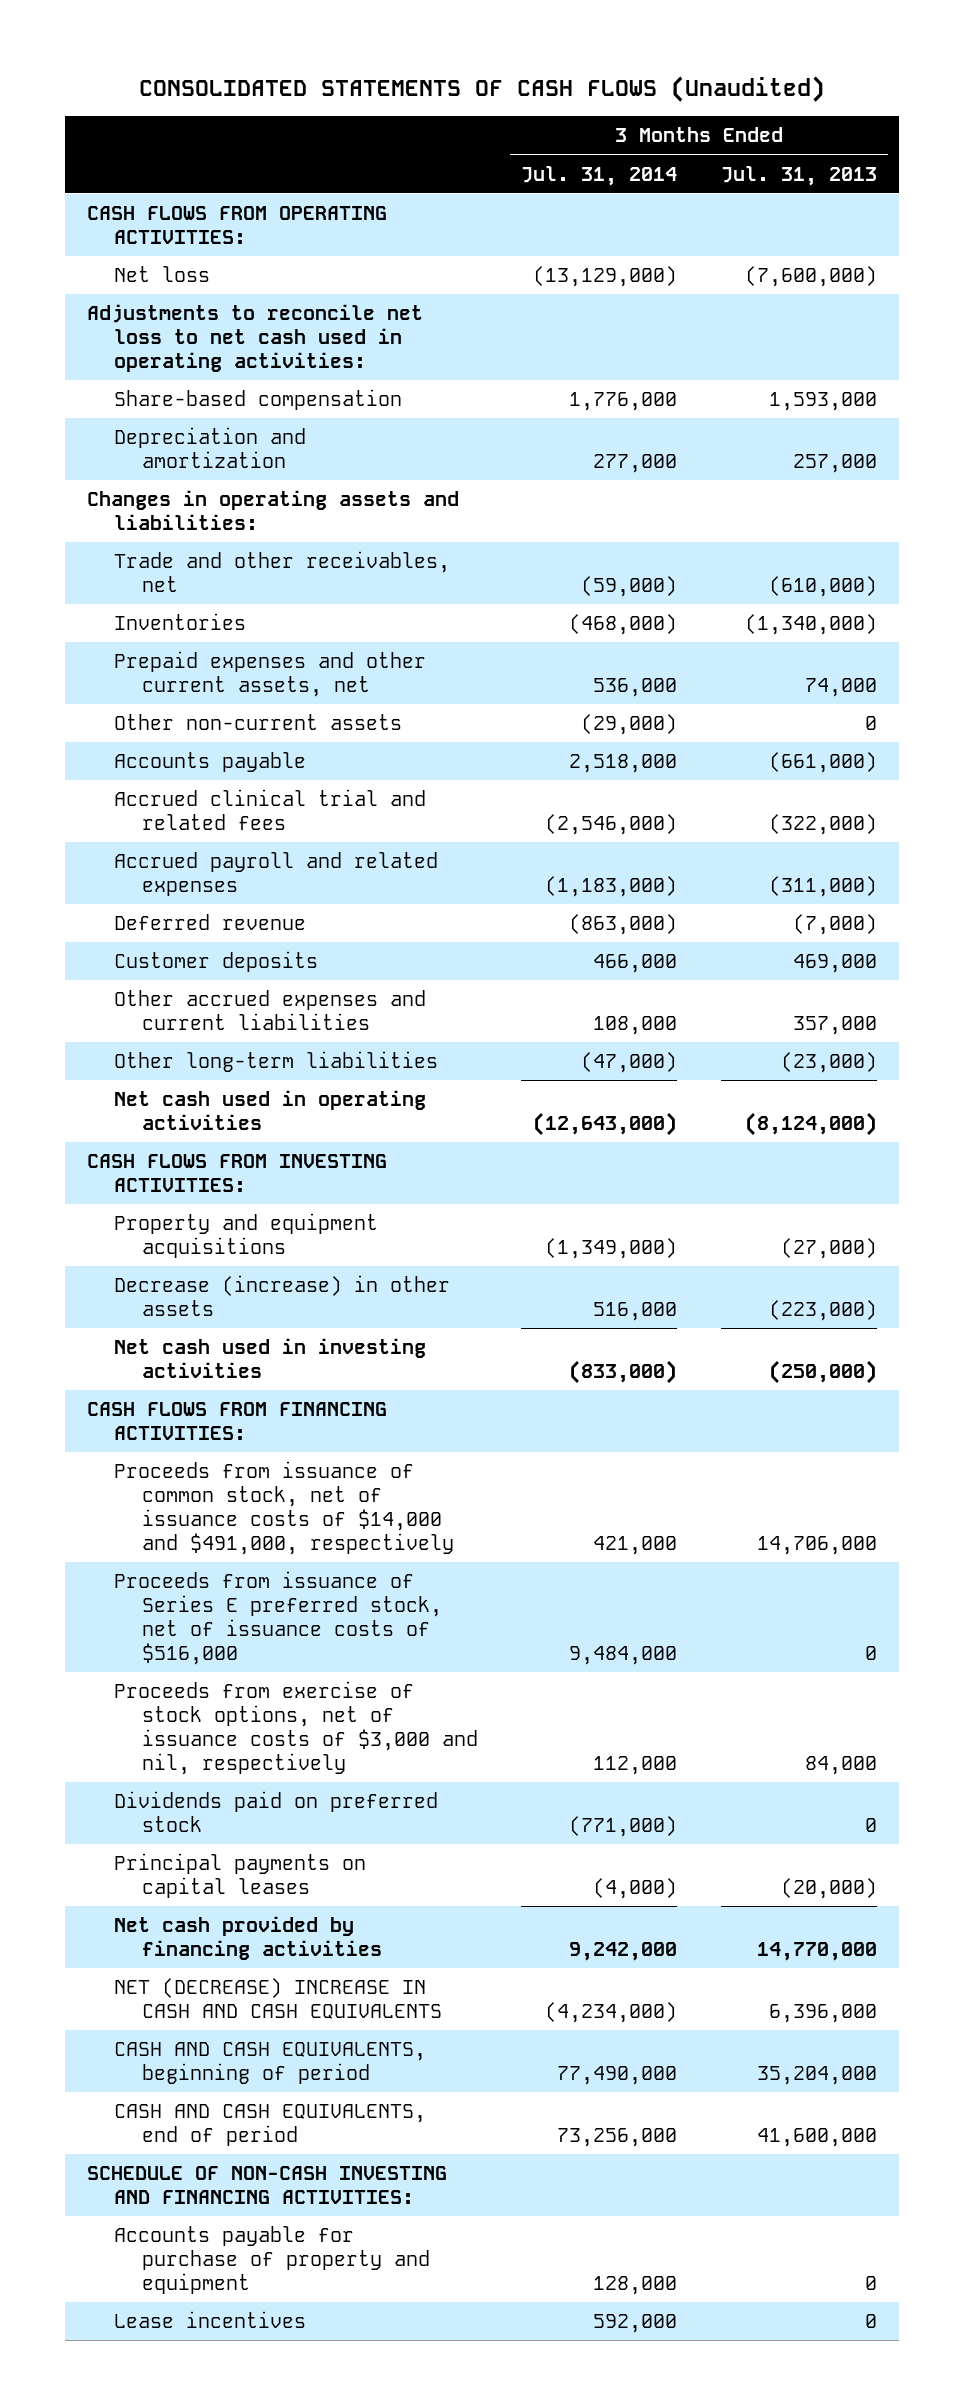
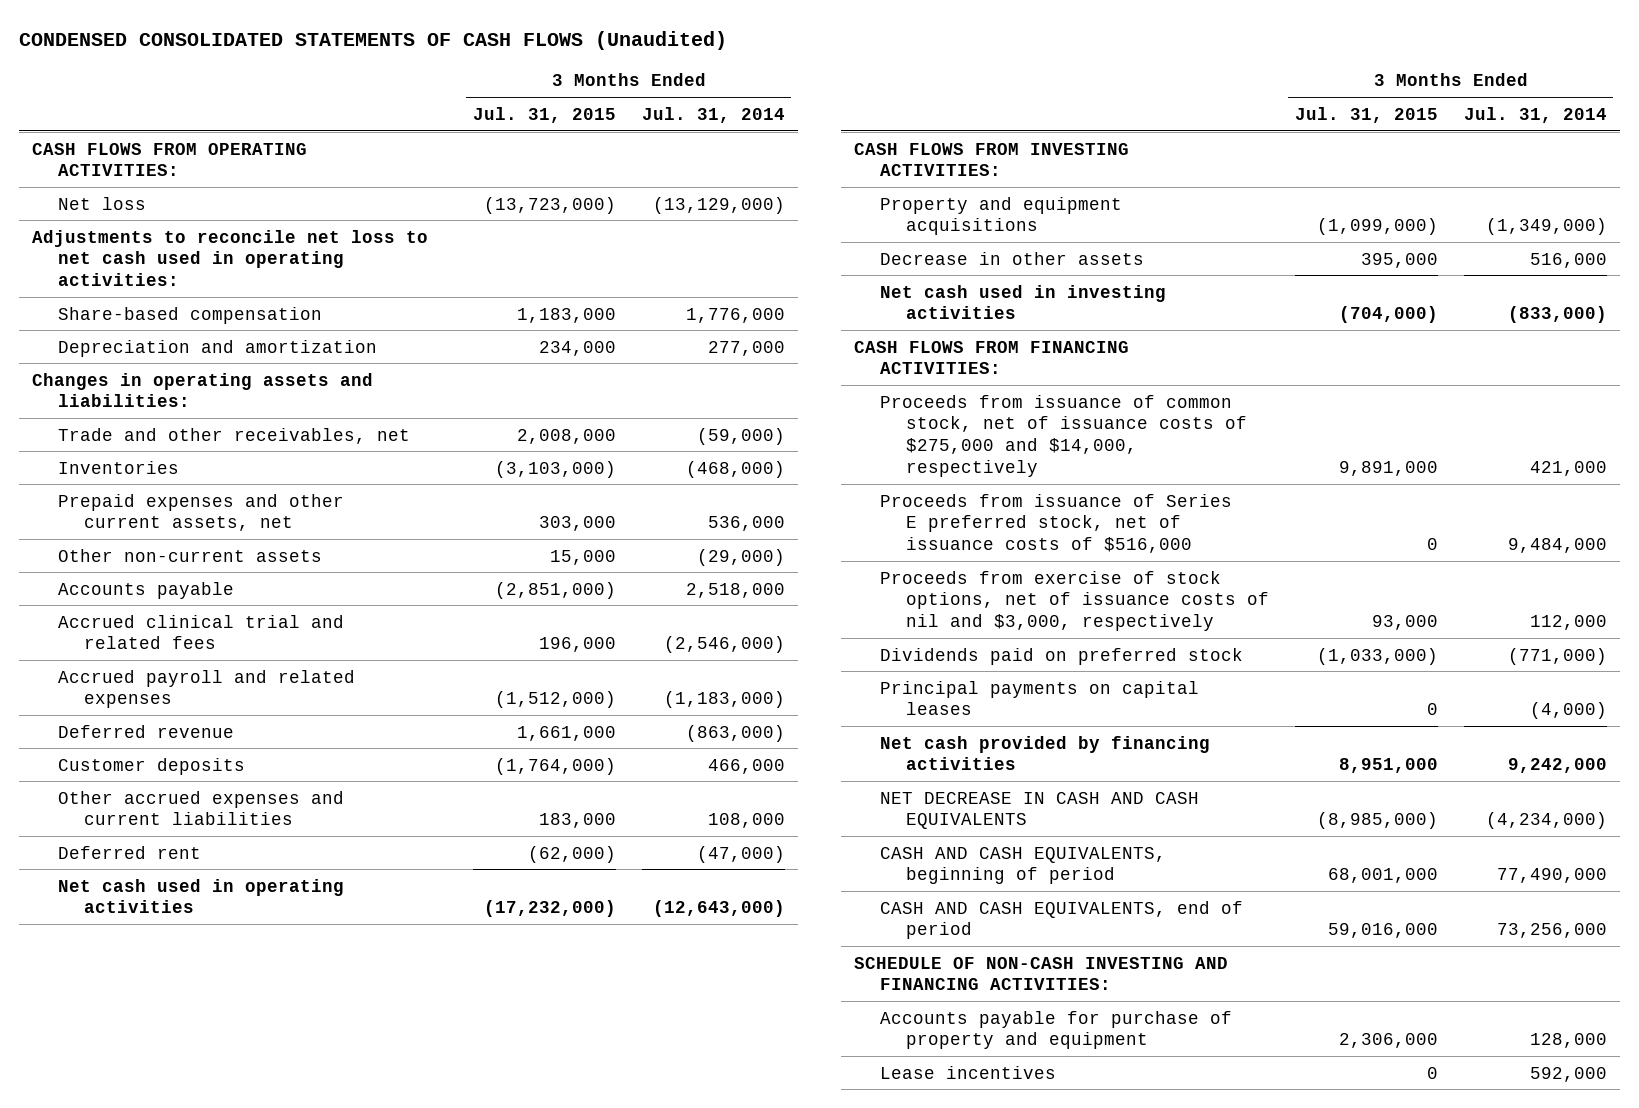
- CONSOLIDATED STATEMENTS OF CASH FLOWS (Unaudited)
+ CONDENSED CONSOLIDATED STATEMENTS OF CASH FLOWS (Unaudited)
- | 3 Months Ended Jul. 31, 2014 | 3 Months Ended Jul. 31, 2013
+ | 3 Months Ended Jul. 31, 2015 | 3 Months Ended Jul. 31, 2014
- Other long-term liabilities | (47,000) | (23,000)
+ Deferred rent | (62,000) | (47,000)
- Decrease (increase) in other assets | 516,000 | (223,000)
+ Decrease in other assets | 395,000 | 516,000
- Proceeds from issuance of common stock, net of issuance costs of $14,000 and $491,000, respectively | 421,000 | 14,706,000
+ Proceeds from issuance of common stock, net of issuance costs of $275,000 and $14,000, respectively | 9,891,000 | 421,000
- Proceeds from exercise of stock options, net of issuance costs of $3,000 and nil, respectively | 112,000 | 84,000
+ Proceeds from exercise of stock options, net of issuance costs of nil and $3,000, respectively | 93,000 | 112,000
- NET (DECREASE) INCREASE IN CASH AND CASH EQUIVALENTS | (4,234,000) | 6,396,000
+ NET DECREASE IN CASH AND CASH EQUIVALENTS | (8,985,000) | (4,234,000)

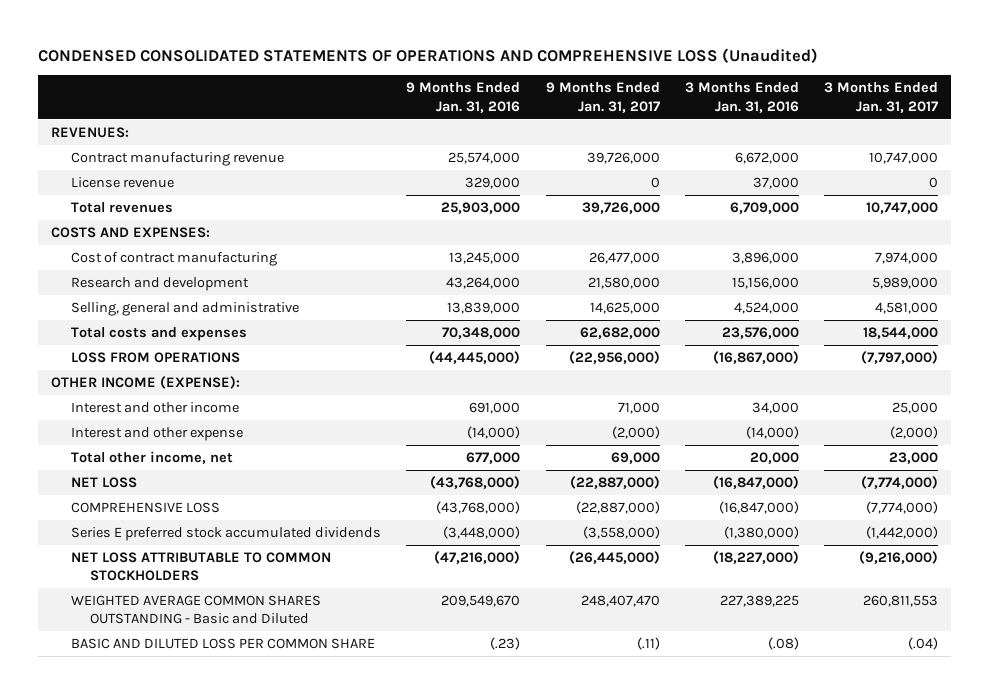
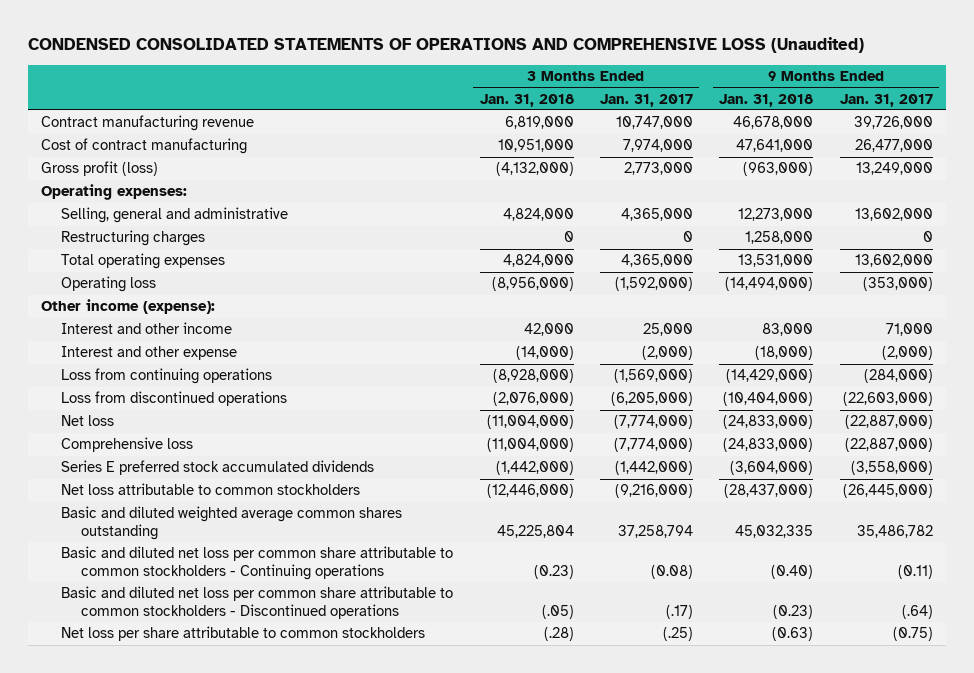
- | 9 Months Ended Jan. 31, 2016 | 9 Months Ended Jan. 31, 2017 | 3 Months Ended Jan. 31, 2016 | 3 Months Ended Jan. 31, 2017
+ | 3 Months Ended Jan. 31, 2018 | 3 Months Ended Jan. 31, 2017 | 9 Months Ended Jan. 31, 2018 | 9 Months Ended Jan. 31, 2017
- REVENUES:
- License revenue | 329,000 | 0 | 37,000 | 0
- Total revenues | 25,903,000 | 39,726,000 | 6,709,000 | 10,747,000
- COSTS AND EXPENSES:
- Research and development | 43,264,000 | 21,580,000 | 15,156,000 | 5,989,000
- Selling, general and administrative | 13,839,000 | 14,625,000 | 4,524,000 | 4,581,000
- Total costs and expenses | 70,348,000 | 62,682,000 | 23,576,000 | 18,544,000
- LOSS FROM OPERATIONS | (44,445,000) | (22,956,000) | (16,867,000) | (7,797,000)
- OTHER INCOME (EXPENSE):
+ Gross profit (loss) | (4,132,000) | 2,773,000 | (963,000) | 13,249,000
+ Operating expenses:
+ Selling, general and administrative | 4,824,000 | 4,365,000 | 12,273,000 | 13,602,000
+ Restructuring charges | 0 | 0 | 1,258,000 | 0
+ Total operating expenses | 4,824,000 | 4,365,000 | 13,531,000 | 13,602,000
+ Operating loss | (8,956,000) | (1,592,000) | (14,494,000) | (353,000)
+ Other income (expense):
- Total other income, net | 677,000 | 69,000 | 20,000 | 23,000
- NET LOSS | (43,768,000) | (22,887,000) | (16,847,000) | (7,774,000)
- COMPREHENSIVE LOSS | (43,768,000) | (22,887,000) | (16,847,000) | (7,774,000)
+ Loss from continuing operations | (8,928,000) | (1,569,000) | (14,429,000) | (284,000)
+ Loss from discontinued operations | (2,076,000) | (6,205,000) | (10,404,000) | (22,603,000)
+ Net loss | (11,004,000) | (7,774,000) | (24,833,000) | (22,887,000)
+ Comprehensive loss | (11,004,000) | (7,774,000) | (24,833,000) | (22,887,000)
- NET LOSS ATTRIBUTABLE TO COMMON STOCKHOLDERS | (47,216,000) | (26,445,000) | (18,227,000) | (9,216,000)
- WEIGHTED AVERAGE COMMON SHARES OUTSTANDING - Basic and Diluted | 209,549,670 | 248,407,470 | 227,389,225 | 260,811,553
- BASIC AND DILUTED LOSS PER COMMON SHARE | (.23) | (.11) | (.08) | (.04)
+ Net loss attributable to common stockholders | (12,446,000) | (9,216,000) | (28,437,000) | (26,445,000)
+ Basic and diluted weighted average common shares outstanding | 45,225,804 | 37,258,794 | 45,032,335 | 35,486,782
+ Basic and diluted net loss per common share attributable to common stockholders - Continuing operations | (0.23) | (0.08) | (0.40) | (0.11)
+ Basic and diluted net loss per common share attributable to common stockholders - Discontinued operations | (.05) | (.17) | (0.23) | (.64)
+ Net loss per share attributable to common stockholders | (.28) | (.25) | (0.63) | (0.75)

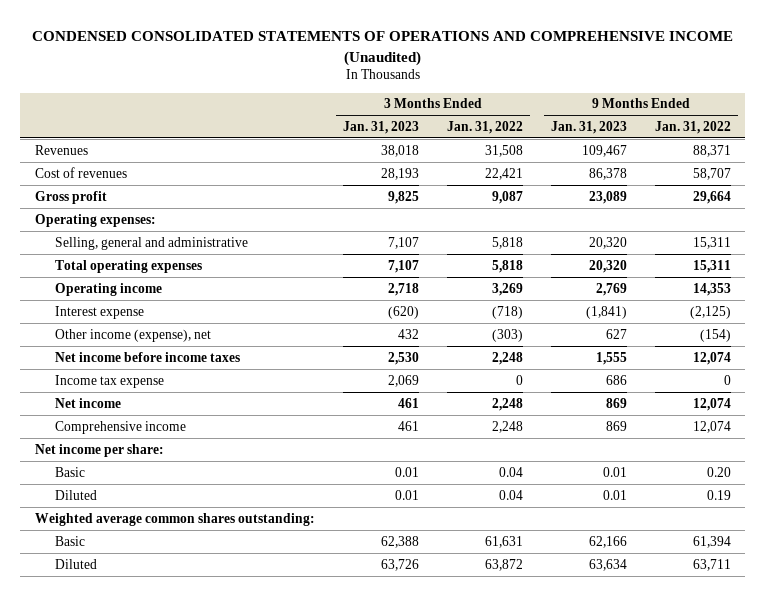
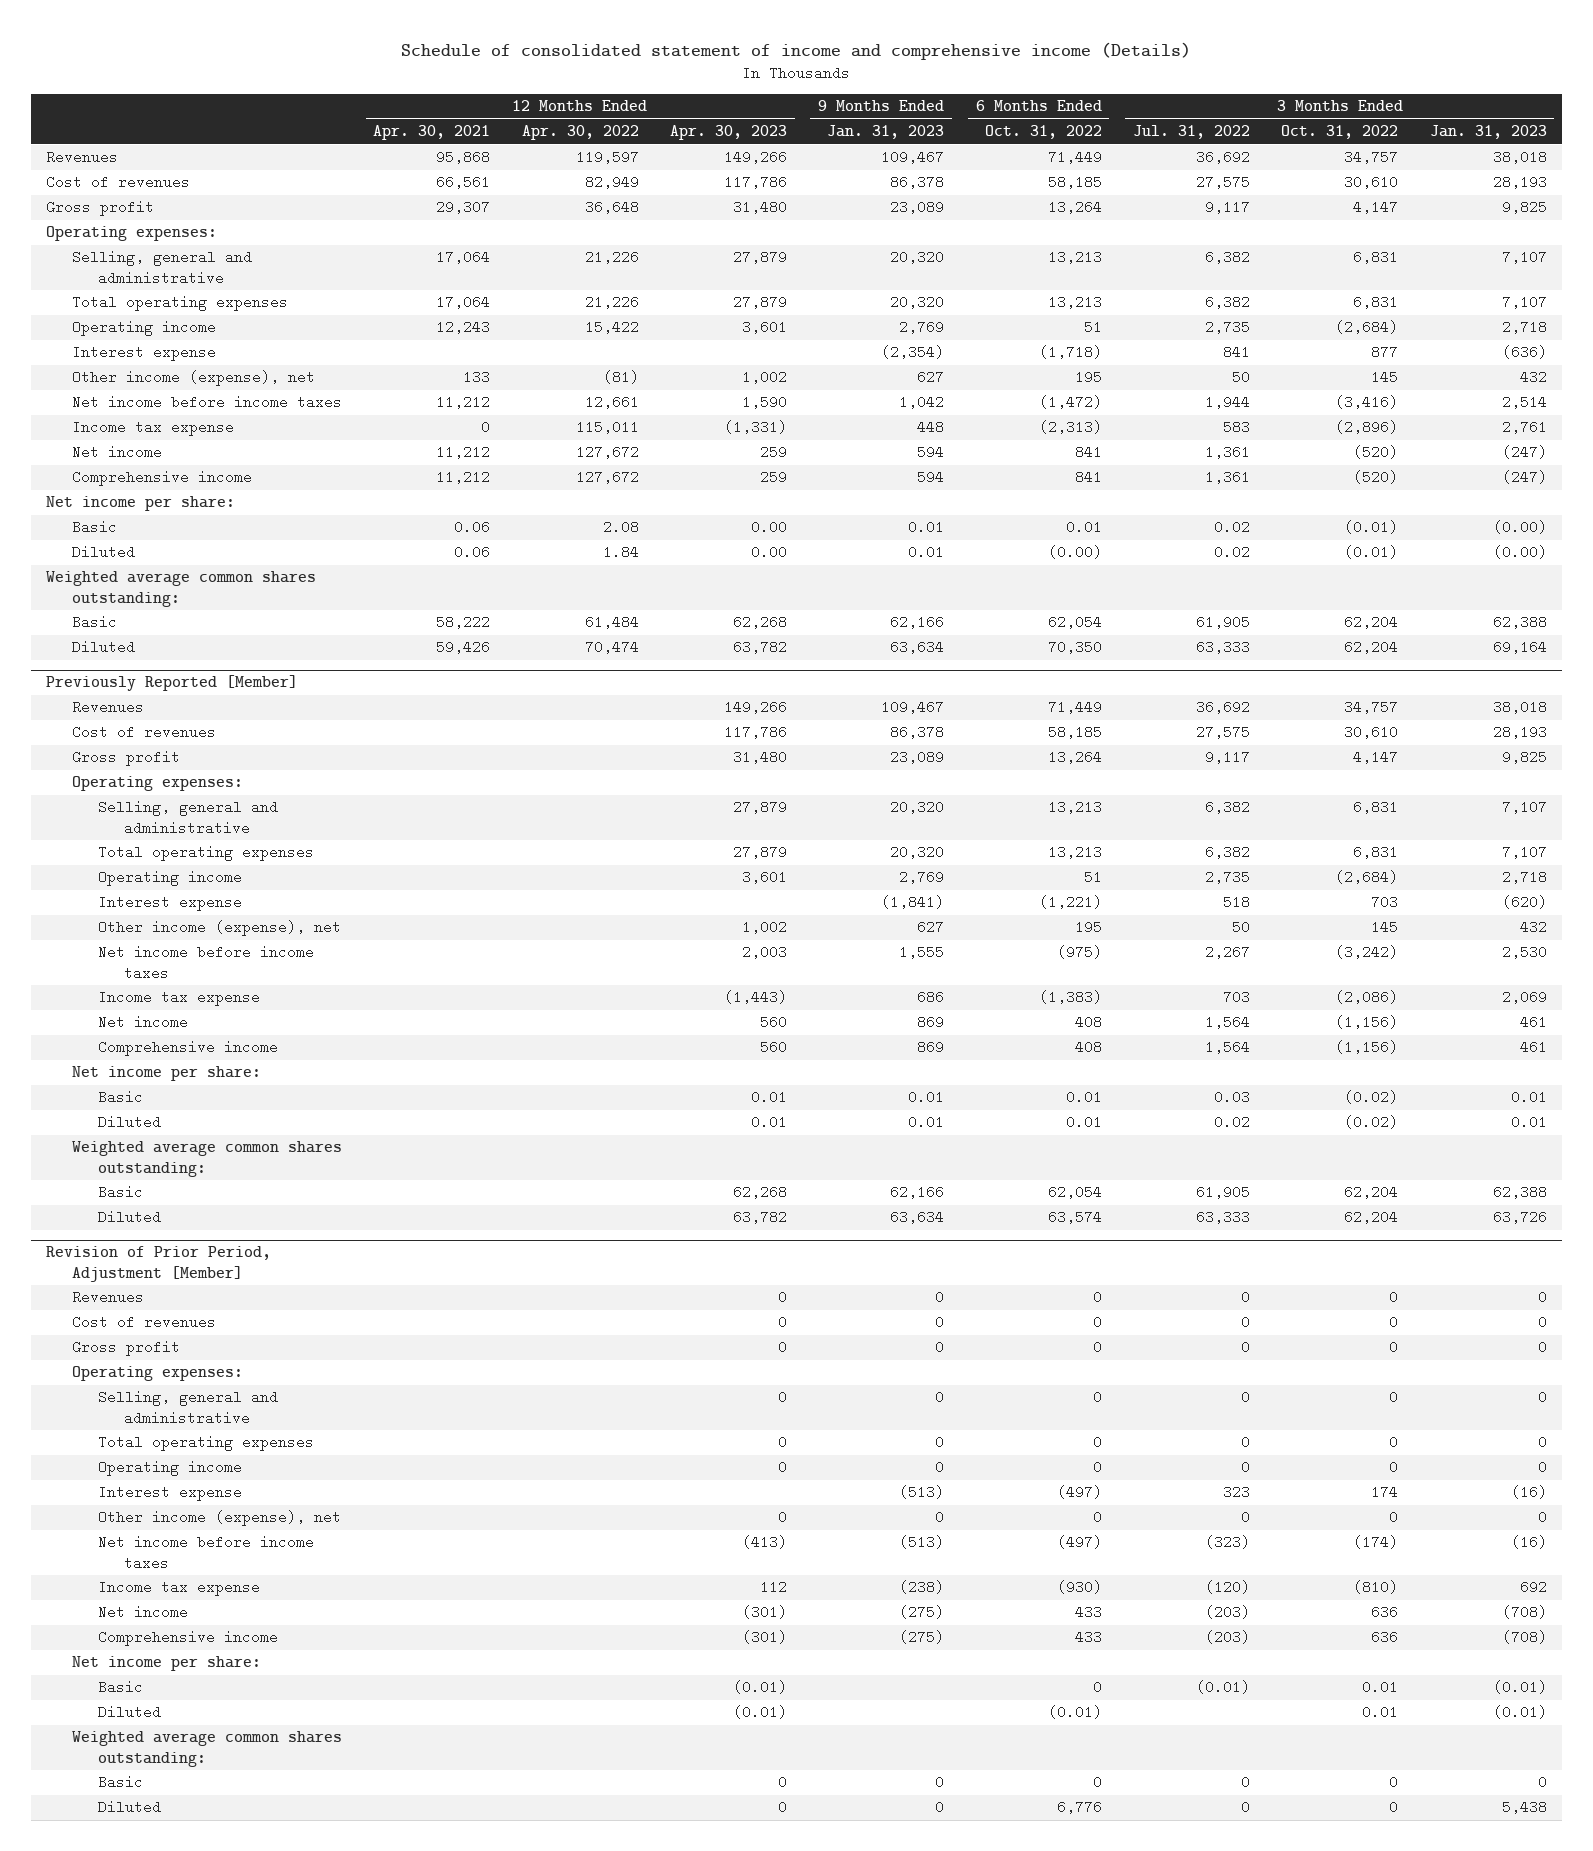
- CONDENSED CONSOLIDATED STATEMENTS OF OPERATIONS AND COMPREHENSIVE INCOME (Unaudited)
+ Schedule of consolidated statement of income and comprehensive income (Details)
- | 3 Months Ended Jan. 31, 2023 | 3 Months Ended Jan. 31, 2022 | 9 Months Ended Jan. 31, 2023 | 9 Months Ended Jan. 31, 2022
+ | 12 Months Ended Apr. 30, 2021 | 12 Months Ended Apr. 30, 2022 | 12 Months Ended Apr. 30, 2023 | 9 Months Ended Jan. 31, 2023 | 6 Months Ended Oct. 31, 2022 | 3 Months Ended Jul. 31, 2022 | 3 Months Ended Oct. 31, 2022 | 3 Months Ended Jan. 31, 2023
+ Interest expense | | | | (2,354) | (1,718) | 841 | 877 | (636)
+ Other income (expense), net | 133 | (81) | 1,002 | 627 | 195 | 50 | 145 | 432
+ Net income before income taxes | 11,212 | 12,661 | 1,590 | 1,042 | (1,472) | 1,944 | (3,416) | 2,514
+ Income tax expense | 0 | 115,011 | (1,331) | 448 | (2,313) | 583 | (2,896) | 2,761
+ Net income | 11,212 | 127,672 | 259 | 594 | 841 | 1,361 | (520) | (247)
+ Comprehensive income | 11,212 | 127,672 | 259 | 594 | 841 | 1,361 | (520) | (247)
+ Net income per share:
+ Basic | 0.06 | 2.08 | 0.00 | 0.01 | 0.01 | 0.02 | (0.01) | (0.00)
+ Diluted | 0.06 | 1.84 | 0.00 | 0.01 | (0.00) | 0.02 | (0.01) | (0.00)
+ Weighted average common shares outstanding:
+ Basic | 58,222 | 61,484 | 62,268 | 62,166 | 62,054 | 61,905 | 62,204 | 62,388
+ Diluted | 59,426 | 70,474 | 63,782 | 63,634 | 70,350 | 63,333 | 62,204 | 69,164
+ Previously Reported [Member]
+ Revenues | | | 149,266 | 109,467 | 71,449 | 36,692 | 34,757 | 38,018
+ Cost of revenues | | | 117,786 | 86,378 | 58,185 | 27,575 | 30,610 | 28,193
+ Gross profit | | | 31,480 | 23,089 | 13,264 | 9,117 | 4,147 | 9,825
+ Operating expenses:
+ Selling, general and administrative | | | 27,879 | 20,320 | 13,213 | 6,382 | 6,831 | 7,107
+ Total operating expenses | | | 27,879 | 20,320 | 13,213 | 6,382 | 6,831 | 7,107
+ Operating income | | | 3,601 | 2,769 | 51 | 2,735 | (2,684) | 2,718
+ Revision of Prior Period, Adjustment [Member]
+ Revenues | | | 0 | 0 | 0 | 0 | 0 | 0
+ Cost of revenues | | | 0 | 0 | 0 | 0 | 0 | 0
+ Gross profit | | | 0 | 0 | 0 | 0 | 0 | 0
+ Operating expenses:
+ Selling, general and administrative | | | 0 | 0 | 0 | 0 | 0 | 0
+ Total operating expenses | | | 0 | 0 | 0 | 0 | 0 | 0
+ Operating income | | | 0 | 0 | 0 | 0 | 0 | 0
+ Interest expense | | | | (513) | (497) | 323 | 174 | (16)
+ Other income (expense), net | | | 0 | 0 | 0 | 0 | 0 | 0
+ Net income before income taxes | | | (413) | (513) | (497) | (323) | (174) | (16)
+ Income tax expense | | | 112 | (238) | (930) | (120) | (810) | 692
+ Net income | | | (301) | (275) | 433 | (203) | 636 | (708)
+ Comprehensive income | | | (301) | (275) | 433 | (203) | 636 | (708)
+ Net income per share:
+ Basic | | | (0.01) | | 0 | (0.01) | 0.01 | (0.01)
+ Diluted | | | (0.01) | | (0.01) | | 0.01 | (0.01)
+ Weighted average common shares outstanding:
+ Basic | | | 0 | 0 | 0 | 0 | 0 | 0
+ Diluted | | | 0 | 0 | 6,776 | 0 | 0 | 5,438

